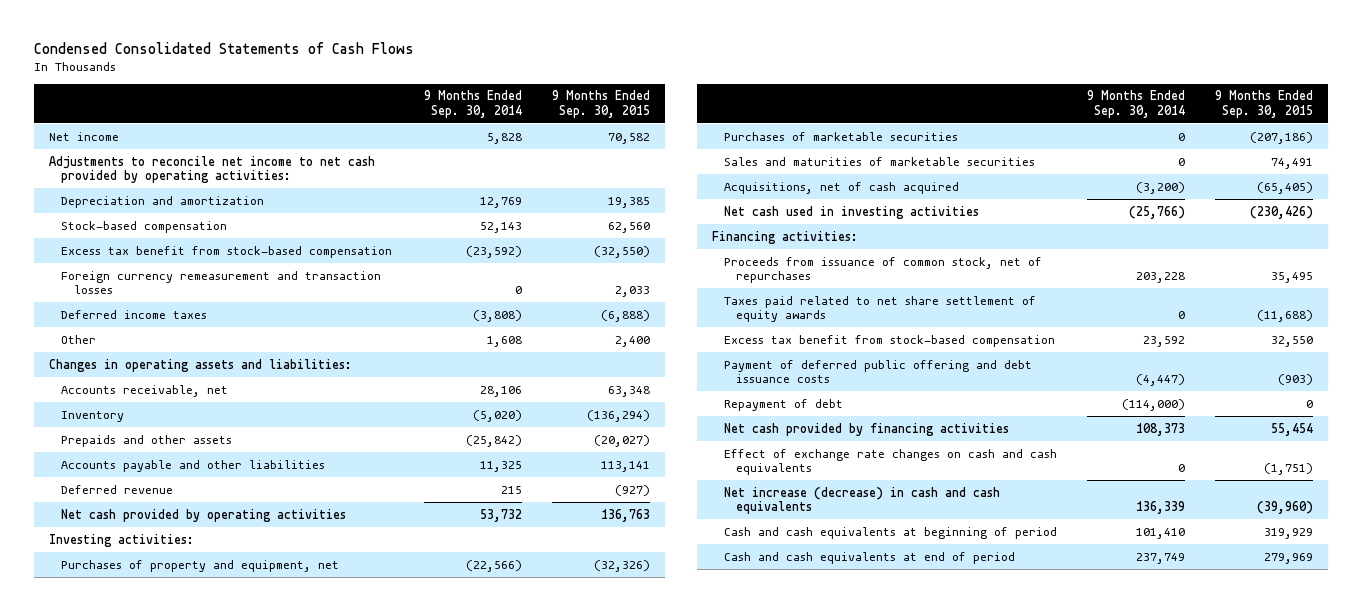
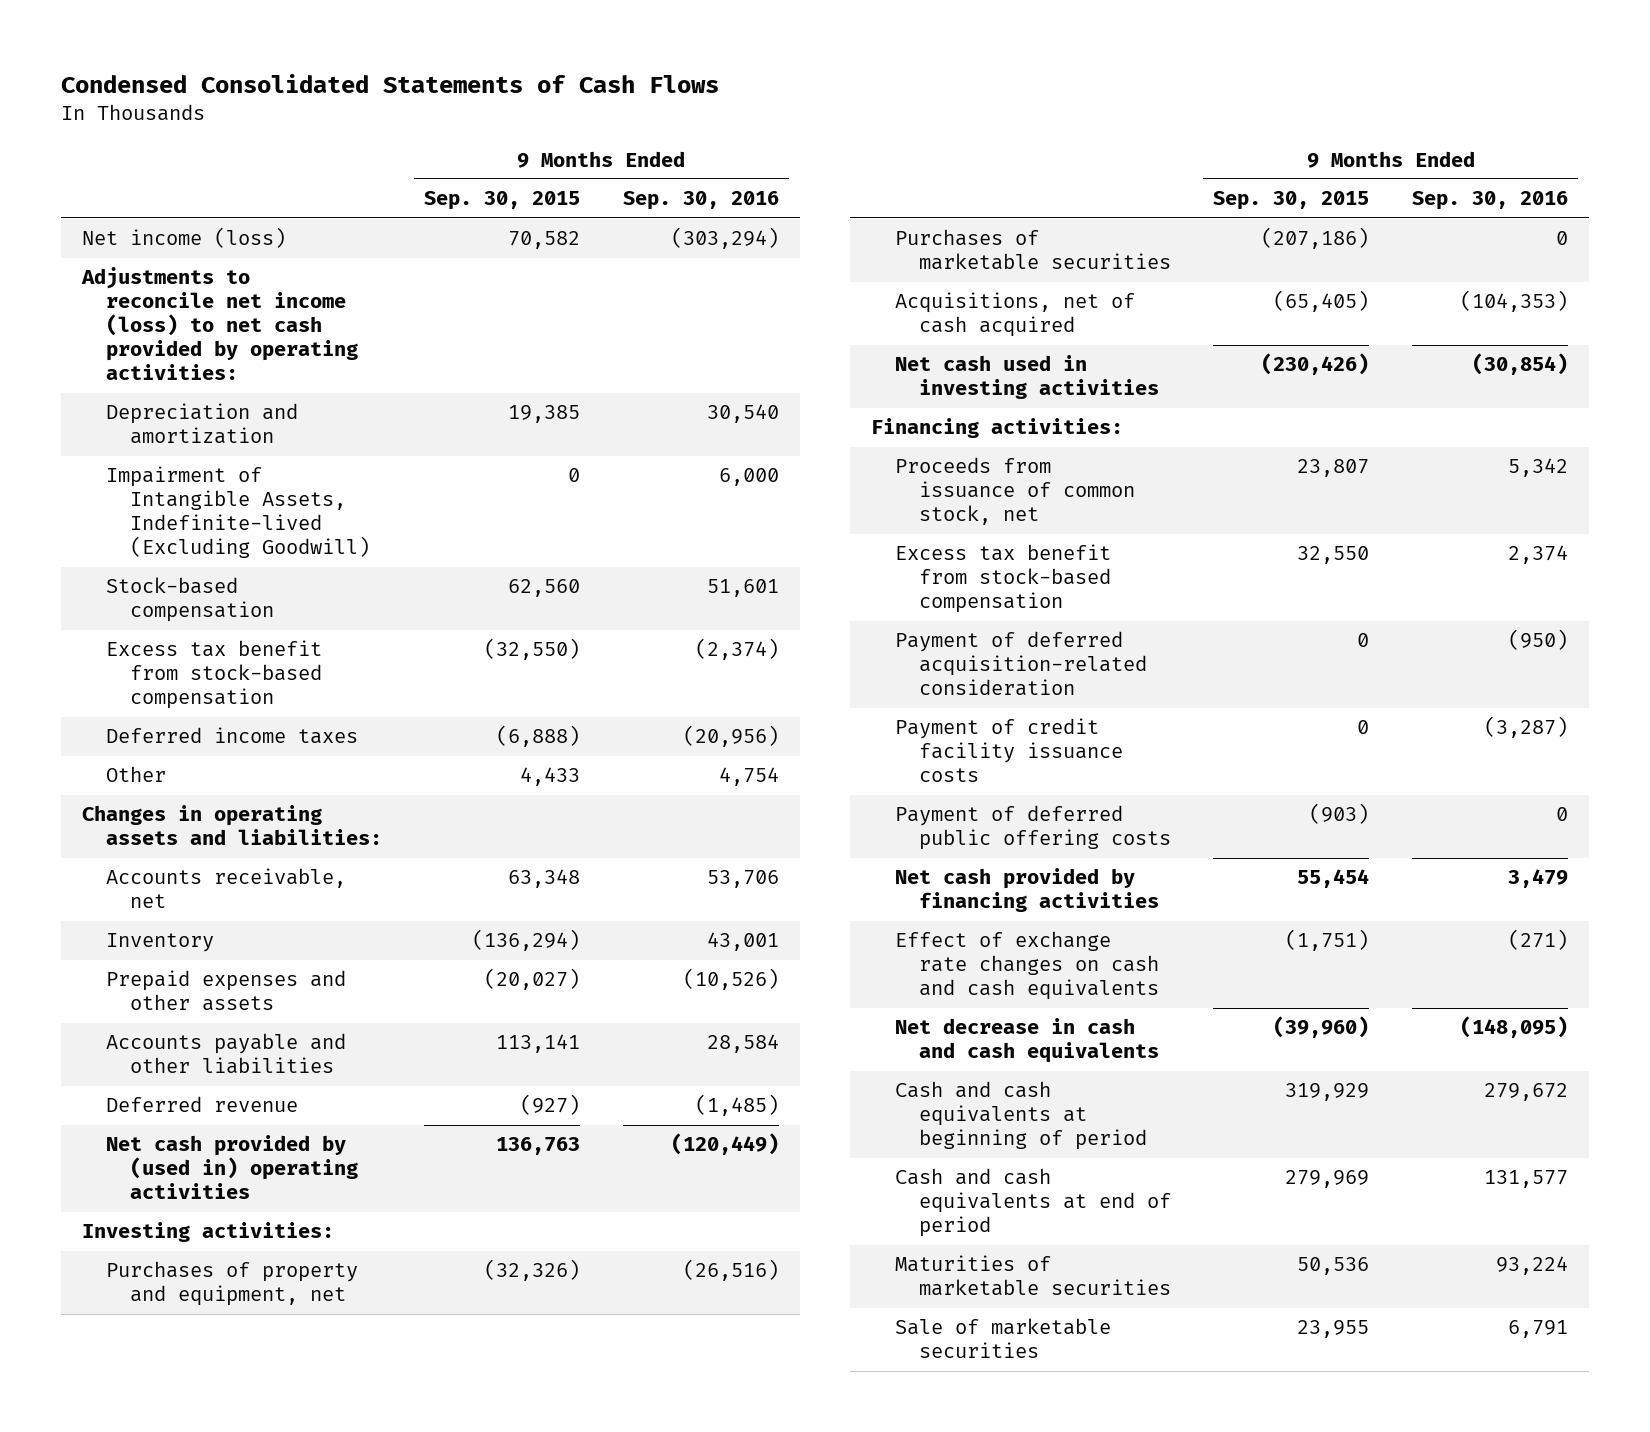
- | 9 Months Ended Sep. 30, 2014 | 9 Months Ended Sep. 30, 2015
+ | 9 Months Ended Sep. 30, 2015 | 9 Months Ended Sep. 30, 2016
- Net income | 5,828 | 70,582
- Adjustments to reconcile net income to net cash provided by operating activities:
+ Net income (loss) | 70,582 | (303,294)
+ Adjustments to reconcile net income (loss) to net cash provided by operating activities:
+ Impairment of Intangible Assets, Indefinite-lived (Excluding Goodwill) | 0 | 6,000
- Foreign currency remeasurement and transaction losses | 0 | 2,033
- Other | 1,608 | 2,400
+ Other | 4,433 | 4,754
- Prepaids and other assets | (25,842) | (20,027)
+ Prepaid expenses and other assets | (20,027) | (10,526)
- Net cash provided by operating activities | 53,732 | 136,763
+ Net cash provided by (used in) operating activities | 136,763 | (120,449)
- Sales and maturities of marketable securities | 0 | 74,491
- Proceeds from issuance of common stock, net of repurchases | 203,228 | 35,495
- Taxes paid related to net share settlement of equity awards | 0 | (11,688)
+ Proceeds from issuance of common stock, net | 23,807 | 5,342
- Payment of deferred public offering and debt issuance costs | (4,447) | (903)
- Repayment of debt | (114,000) | 0
+ Payment of deferred acquisition-related consideration | 0 | (950)
+ Payment of credit facility issuance costs | 0 | (3,287)
+ Payment of deferred public offering costs | (903) | 0
- Net increase (decrease) in cash and cash equivalents | 136,339 | (39,960)
+ Net decrease in cash and cash equivalents | (39,960) | (148,095)
+ Maturities of marketable securities | 50,536 | 93,224
+ Sale of marketable securities | 23,955 | 6,791

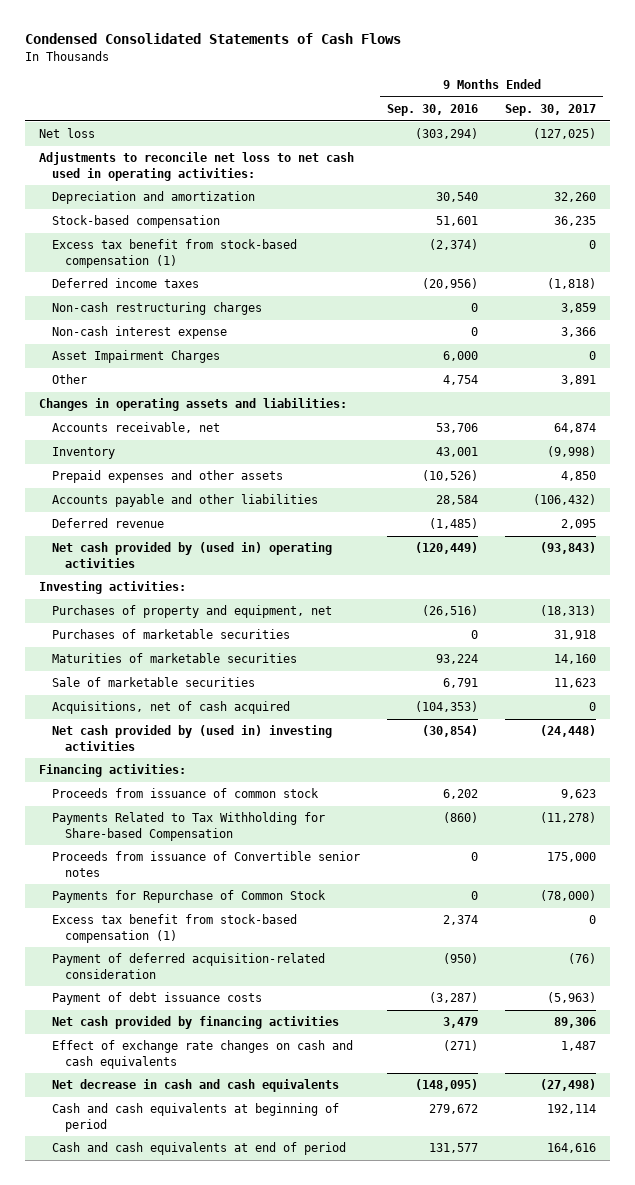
- | 9 Months Ended Sep. 30, 2015 | 9 Months Ended Sep. 30, 2016
+ | 9 Months Ended Sep. 30, 2016 | 9 Months Ended Sep. 30, 2017
- Net income (loss) | 70,582 | (303,294)
- Adjustments to reconcile net income (loss) to net cash provided by operating activities:
+ Net loss | (303,294) | (127,025)
+ Adjustments to reconcile net loss to net cash used in operating activities:
- Impairment of Intangible Assets, Indefinite-lived (Excluding Goodwill) | 0 | 6,000
- Excess tax benefit from stock-based compensation | (32,550) | (2,374)
+ Excess tax benefit from stock-based compensation (1) | (2,374) | 0
+ Non-cash restructuring charges | 0 | 3,859
+ Non-cash interest expense | 0 | 3,366
+ Asset Impairment Charges | 6,000 | 0
moved up: Maturities of marketable securities | 93,224 | 14,160
moved up: Sale of marketable securities | 6,791 | 11,623
- Net cash used in investing activities | (230,426) | (30,854)
+ Net cash provided by (used in) investing activities | (30,854) | (24,448)
- Proceeds from issuance of common stock, net | 23,807 | 5,342
- Excess tax benefit from stock-based compensation | 32,550 | 2,374
+ Proceeds from issuance of common stock | 6,202 | 9,623
+ Payments Related to Tax Withholding for Share-based Compensation | (860) | (11,278)
+ Proceeds from issuance of Convertible senior notes | 0 | 175,000
+ Payments for Repurchase of Common Stock | 0 | (78,000)
+ Excess tax benefit from stock-based compensation (1) | 2,374 | 0
- Payment of credit facility issuance costs | 0 | (3,287)
- Payment of deferred public offering costs | (903) | 0
+ Payment of debt issuance costs | (3,287) | (5,963)

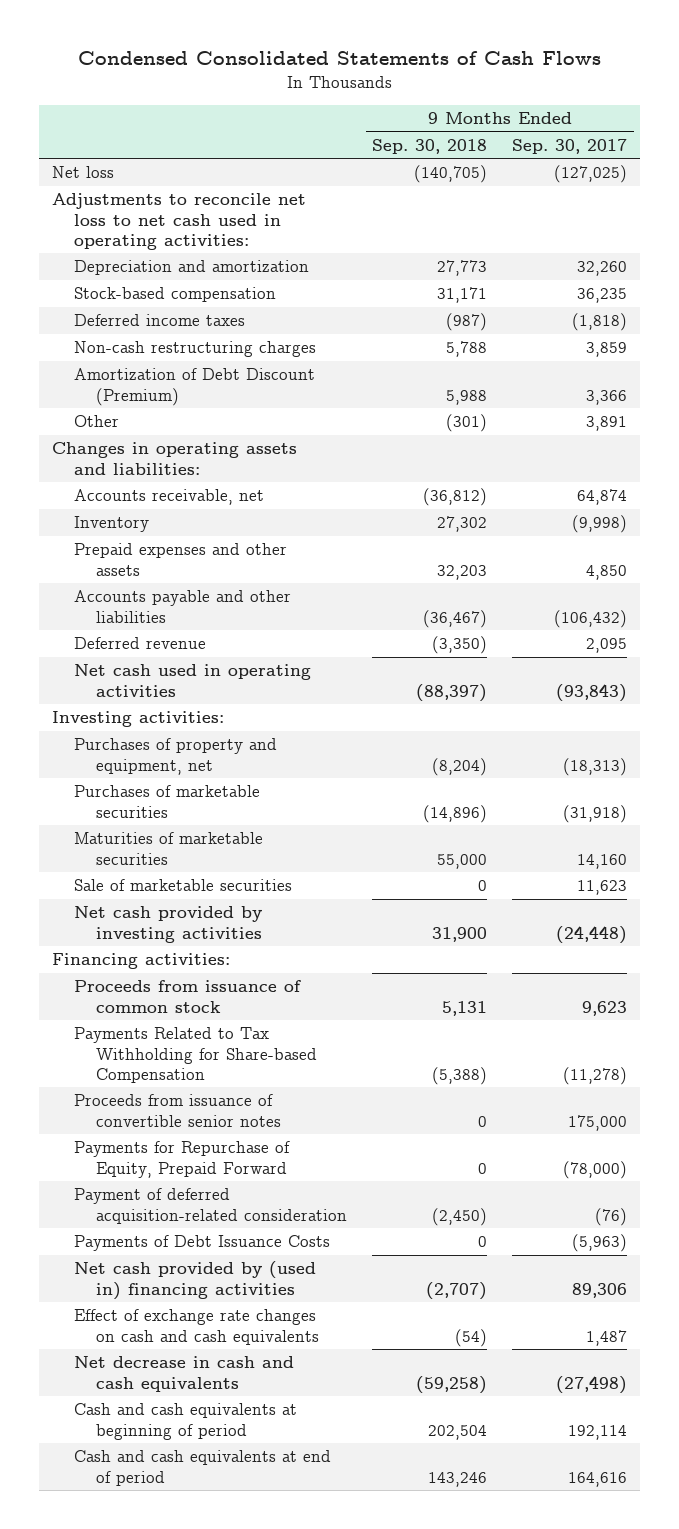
- | 9 Months Ended Sep. 30, 2016 | 9 Months Ended Sep. 30, 2017
+ | 9 Months Ended Sep. 30, 2018 | 9 Months Ended Sep. 30, 2017
- Excess tax benefit from stock-based compensation (1) | (2,374) | 0
- Non-cash interest expense | 0 | 3,366
- Asset Impairment Charges | 6,000 | 0
+ Amortization of Debt Discount (Premium) | 5,988 | 3,366
- Net cash provided by (used in) operating activities | (120,449) | (93,843)
+ Net cash used in operating activities | (88,397) | (93,843)
- Purchases of marketable securities | 0 | 31,918
+ Purchases of marketable securities | (14,896) | (31,918)
- Acquisitions, net of cash acquired | (104,353) | 0
- Net cash provided by (used in) investing activities | (30,854) | (24,448)
+ Net cash provided by investing activities | 31,900 | (24,448)
- Proceeds from issuance of Convertible senior notes | 0 | 175,000
- Payments for Repurchase of Common Stock | 0 | (78,000)
- Excess tax benefit from stock-based compensation (1) | 2,374 | 0
+ Proceeds from issuance of convertible senior notes | 0 | 175,000
+ Payments for Repurchase of Equity, Prepaid Forward | 0 | (78,000)
- Payment of debt issuance costs | (3,287) | (5,963)
- Net cash provided by financing activities | 3,479 | 89,306
+ Payments of Debt Issuance Costs | 0 | (5,963)
+ Net cash provided by (used in) financing activities | (2,707) | 89,306

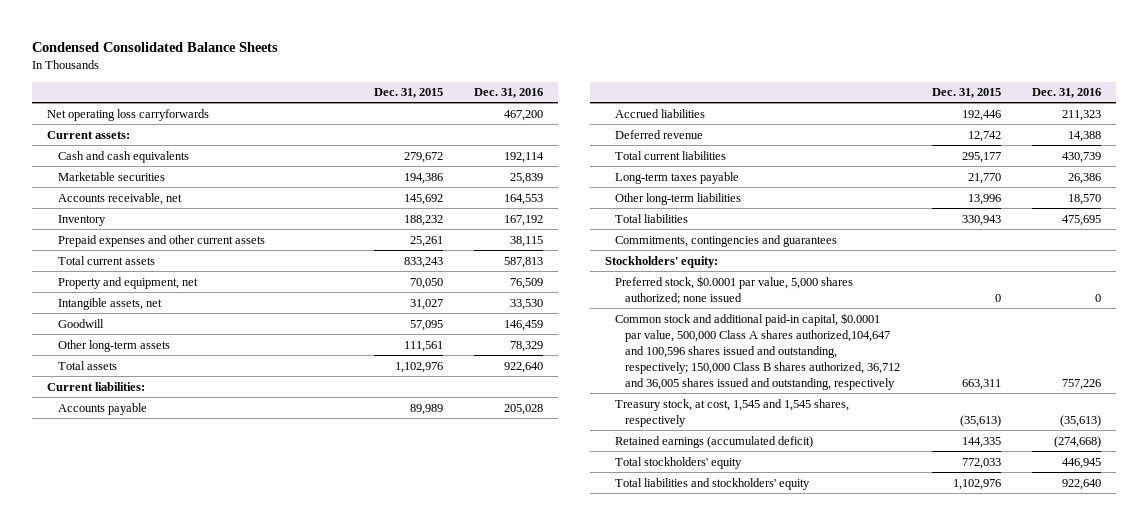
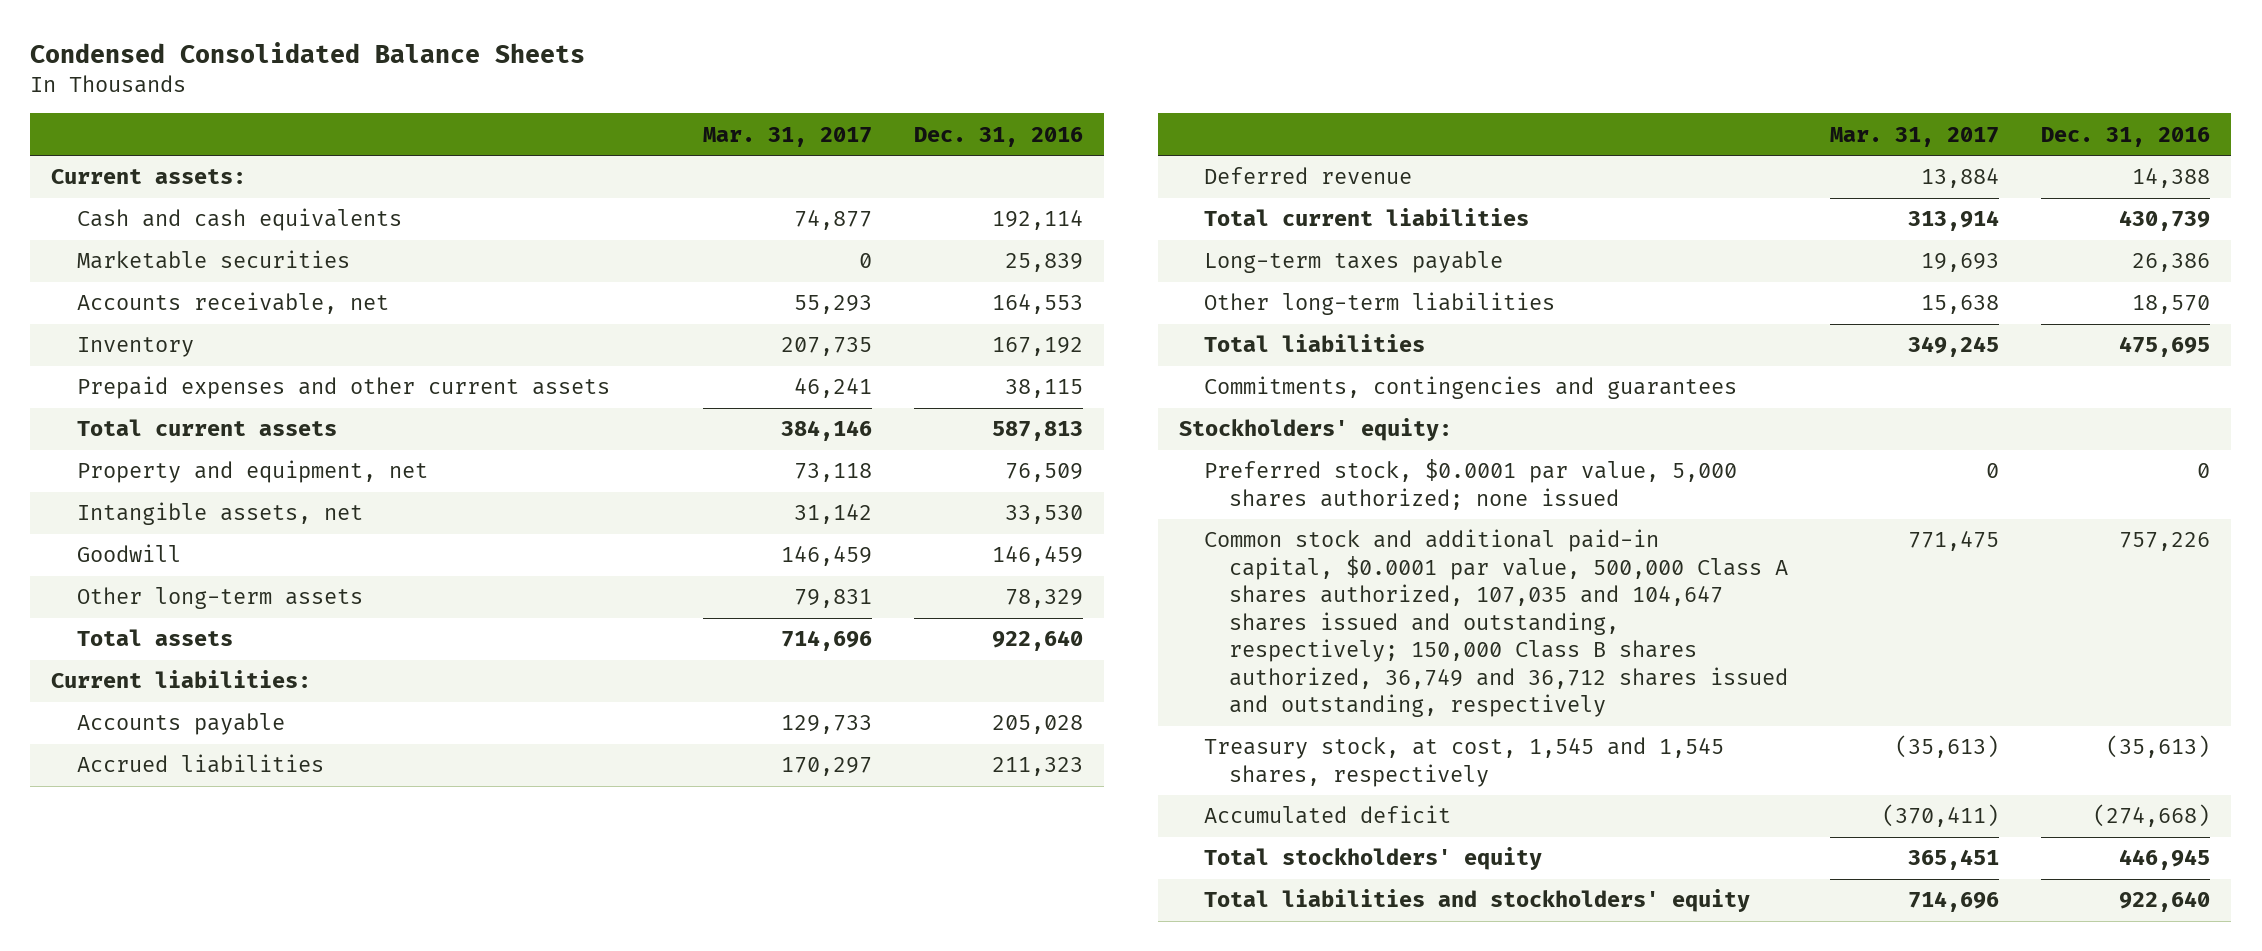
- | Dec. 31, 2015 | Dec. 31, 2016
+ | Mar. 31, 2017 | Dec. 31, 2016
- Net operating loss carryforwards | | 467,200
- Common stock and additional paid-in capital, $0.0001 par value, 500,000 Class A shares authorized,104,647 and 100,596 shares issued and outstanding, respectively; 150,000 Class B shares authorized, 36,712 and 36,005 shares issued and outstanding, respectively | 663,311 | 757,226
+ Common stock and additional paid-in capital, $0.0001 par value, 500,000 Class A shares authorized, 107,035 and 104,647 shares issued and outstanding, respectively; 150,000 Class B shares authorized, 36,749 and 36,712 shares issued and outstanding, respectively | 771,475 | 757,226
- Retained earnings (accumulated deficit) | 144,335 | (274,668)
+ Accumulated deficit | (370,411) | (274,668)

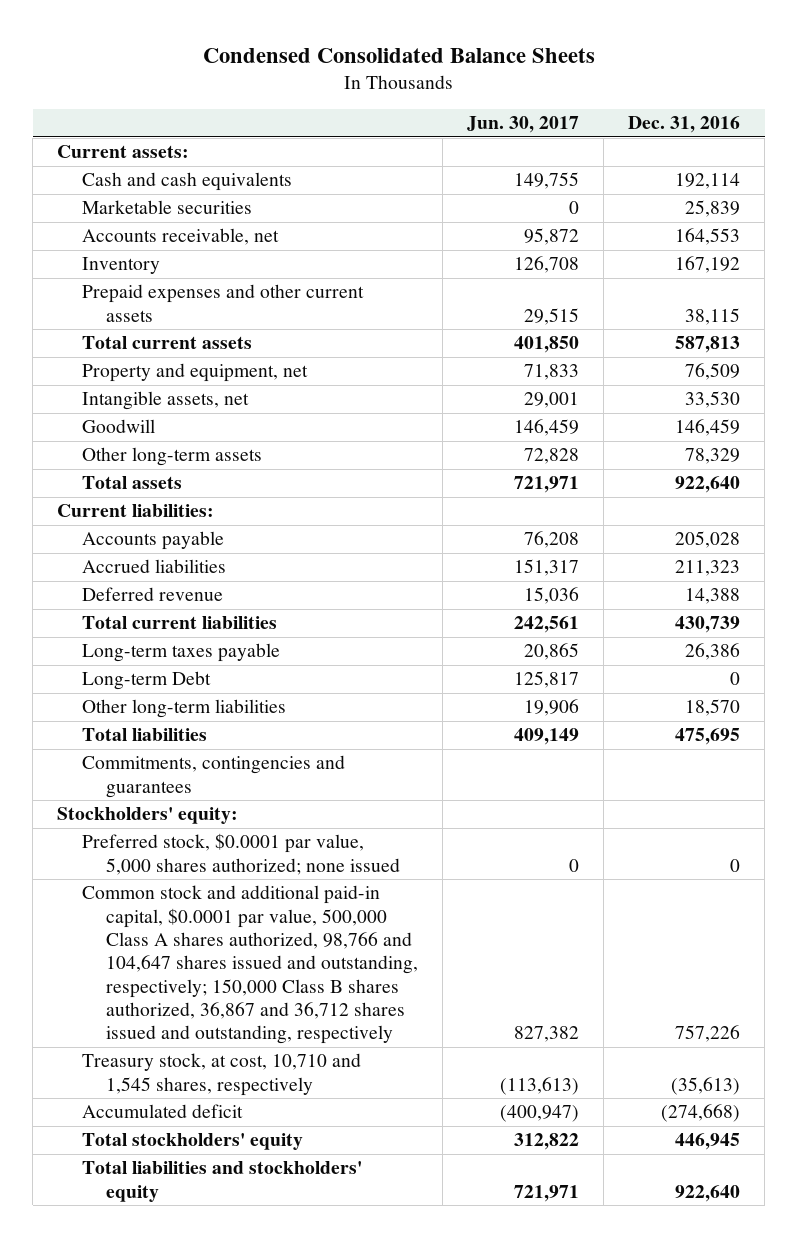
- | Mar. 31, 2017 | Dec. 31, 2016
+ | Jun. 30, 2017 | Dec. 31, 2016
+ Long-term Debt | 125,817 | 0
- Common stock and additional paid-in capital, $0.0001 par value, 500,000 Class A shares authorized, 107,035 and 104,647 shares issued and outstanding, respectively; 150,000 Class B shares authorized, 36,749 and 36,712 shares issued and outstanding, respectively | 771,475 | 757,226
- Treasury stock, at cost, 1,545 and 1,545 shares, respectively | (35,613) | (35,613)
+ Common stock and additional paid-in capital, $0.0001 par value, 500,000 Class A shares authorized, 98,766 and 104,647 shares issued and outstanding, respectively; 150,000 Class B shares authorized, 36,867 and 36,712 shares issued and outstanding, respectively | 827,382 | 757,226
+ Treasury stock, at cost, 10,710 and 1,545 shares, respectively | (113,613) | (35,613)

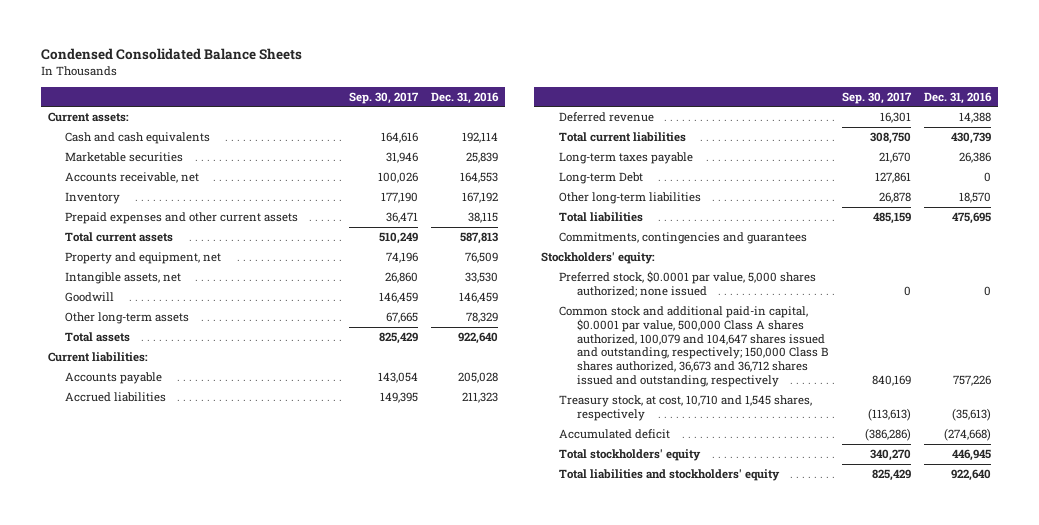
- | Jun. 30, 2017 | Dec. 31, 2016
+ | Sep. 30, 2017 | Dec. 31, 2016
- Common stock and additional paid-in capital, $0.0001 par value, 500,000 Class A shares authorized, 98,766 and 104,647 shares issued and outstanding, respectively; 150,000 Class B shares authorized, 36,867 and 36,712 shares issued and outstanding, respectively | 827,382 | 757,226
+ Common stock and additional paid-in capital, $0.0001 par value, 500,000 Class A shares authorized, 100,079 and 104,647 shares issued and outstanding, respectively; 150,000 Class B shares authorized, 36,673 and 36,712 shares issued and outstanding, respectively | 840,169 | 757,226

